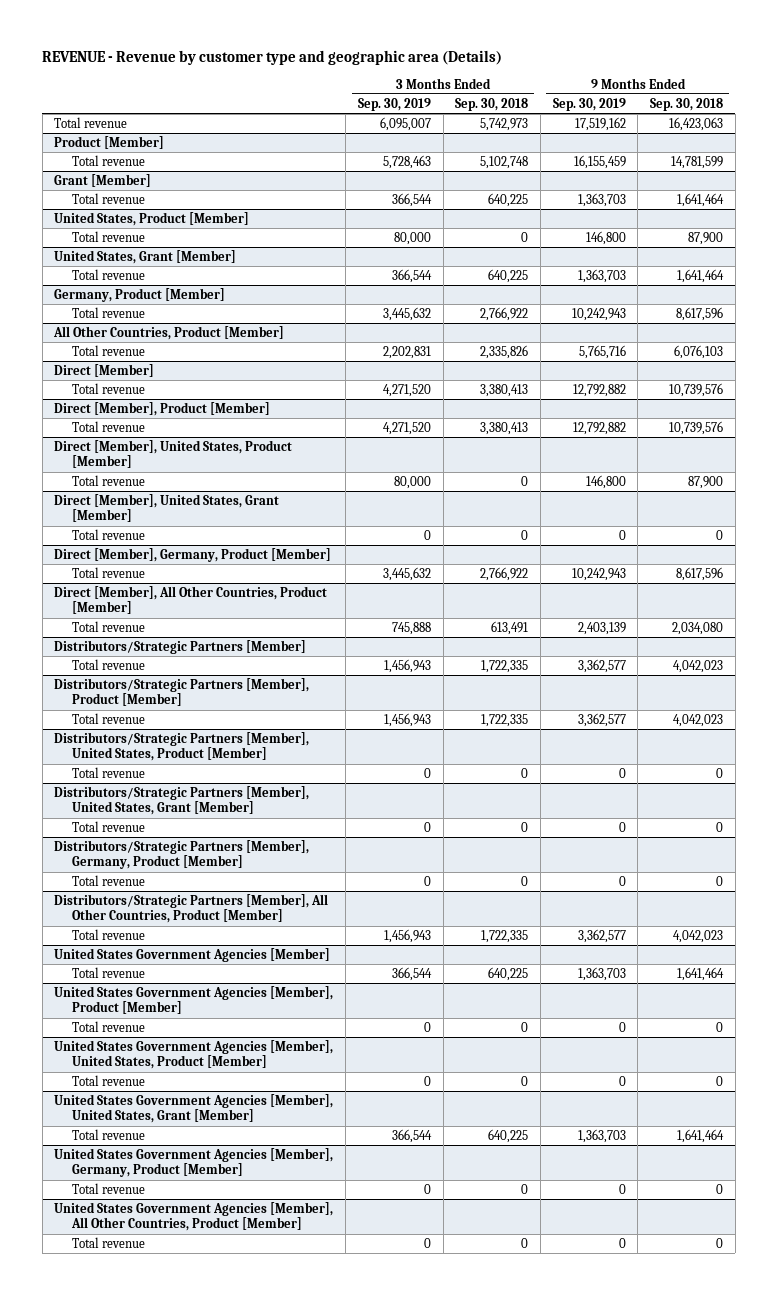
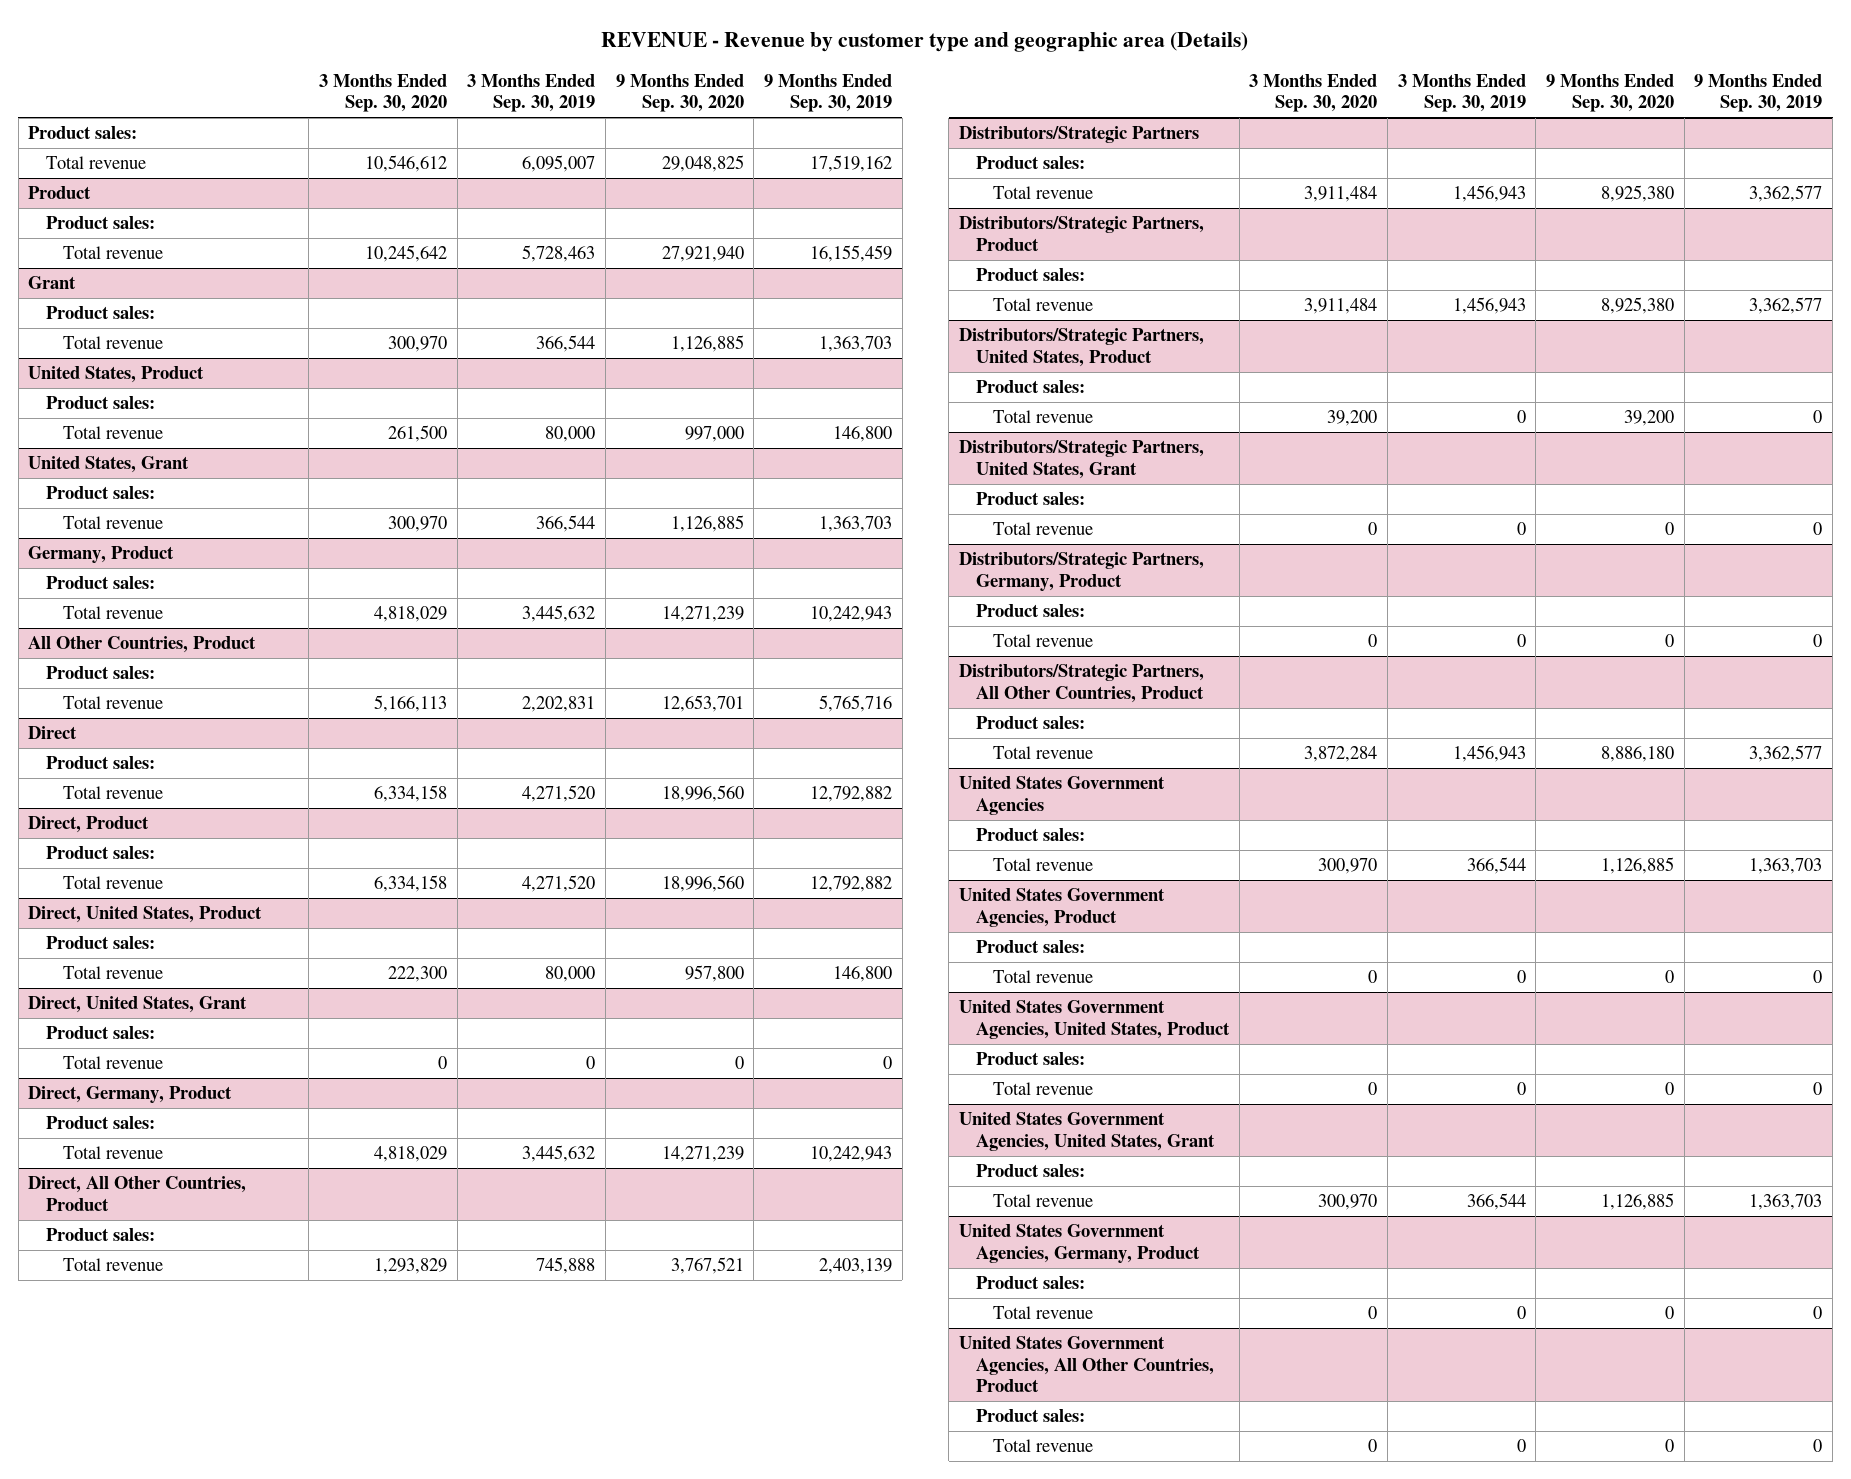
- | 3 Months Ended Sep. 30, 2019 | 3 Months Ended Sep. 30, 2018 | 9 Months Ended Sep. 30, 2019 | 9 Months Ended Sep. 30, 2018
+ | 3 Months Ended Sep. 30, 2020 | 3 Months Ended Sep. 30, 2019 | 9 Months Ended Sep. 30, 2020 | 9 Months Ended Sep. 30, 2019
+ Product sales:
- Product [Member]
+ Product
+ Product sales:
- Grant [Member]
+ Grant
+ Product sales:
- United States, Product [Member]
+ United States, Product
+ Product sales:
- United States, Grant [Member]
+ United States, Grant
+ Product sales:
- Germany, Product [Member]
+ Germany, Product
+ Product sales:
- All Other Countries, Product [Member]
+ All Other Countries, Product
+ Product sales:
- Direct [Member]
+ Direct
+ Product sales:
- Direct [Member], Product [Member]
+ Direct, Product
+ Product sales:
- Direct [Member], United States, Product [Member]
+ Direct, United States, Product
+ Product sales:
- Direct [Member], United States, Grant [Member]
+ Direct, United States, Grant
+ Product sales:
- Direct [Member], Germany, Product [Member]
+ Direct, Germany, Product
+ Product sales:
- Direct [Member], All Other Countries, Product [Member]
+ Direct, All Other Countries, Product
+ Product sales:
- Distributors/Strategic Partners [Member]
+ Distributors/Strategic Partners
+ Product sales:
- Distributors/Strategic Partners [Member], Product [Member]
+ Distributors/Strategic Partners, Product
+ Product sales:
- Distributors/Strategic Partners [Member], United States, Product [Member]
+ Distributors/Strategic Partners, United States, Product
+ Product sales:
- Distributors/Strategic Partners [Member], United States, Grant [Member]
+ Distributors/Strategic Partners, United States, Grant
+ Product sales:
- Distributors/Strategic Partners [Member], Germany, Product [Member]
+ Distributors/Strategic Partners, Germany, Product
+ Product sales:
- Distributors/Strategic Partners [Member], All Other Countries, Product [Member]
+ Distributors/Strategic Partners, All Other Countries, Product
+ Product sales:
- United States Government Agencies [Member]
+ United States Government Agencies
+ Product sales:
- United States Government Agencies [Member], Product [Member]
+ United States Government Agencies, Product
+ Product sales:
- United States Government Agencies [Member], United States, Product [Member]
+ United States Government Agencies, United States, Product
+ Product sales:
- United States Government Agencies [Member], United States, Grant [Member]
+ United States Government Agencies, United States, Grant
+ Product sales:
- United States Government Agencies [Member], Germany, Product [Member]
+ United States Government Agencies, Germany, Product
+ Product sales:
- United States Government Agencies [Member], All Other Countries, Product [Member]
+ United States Government Agencies, All Other Countries, Product
+ Product sales:

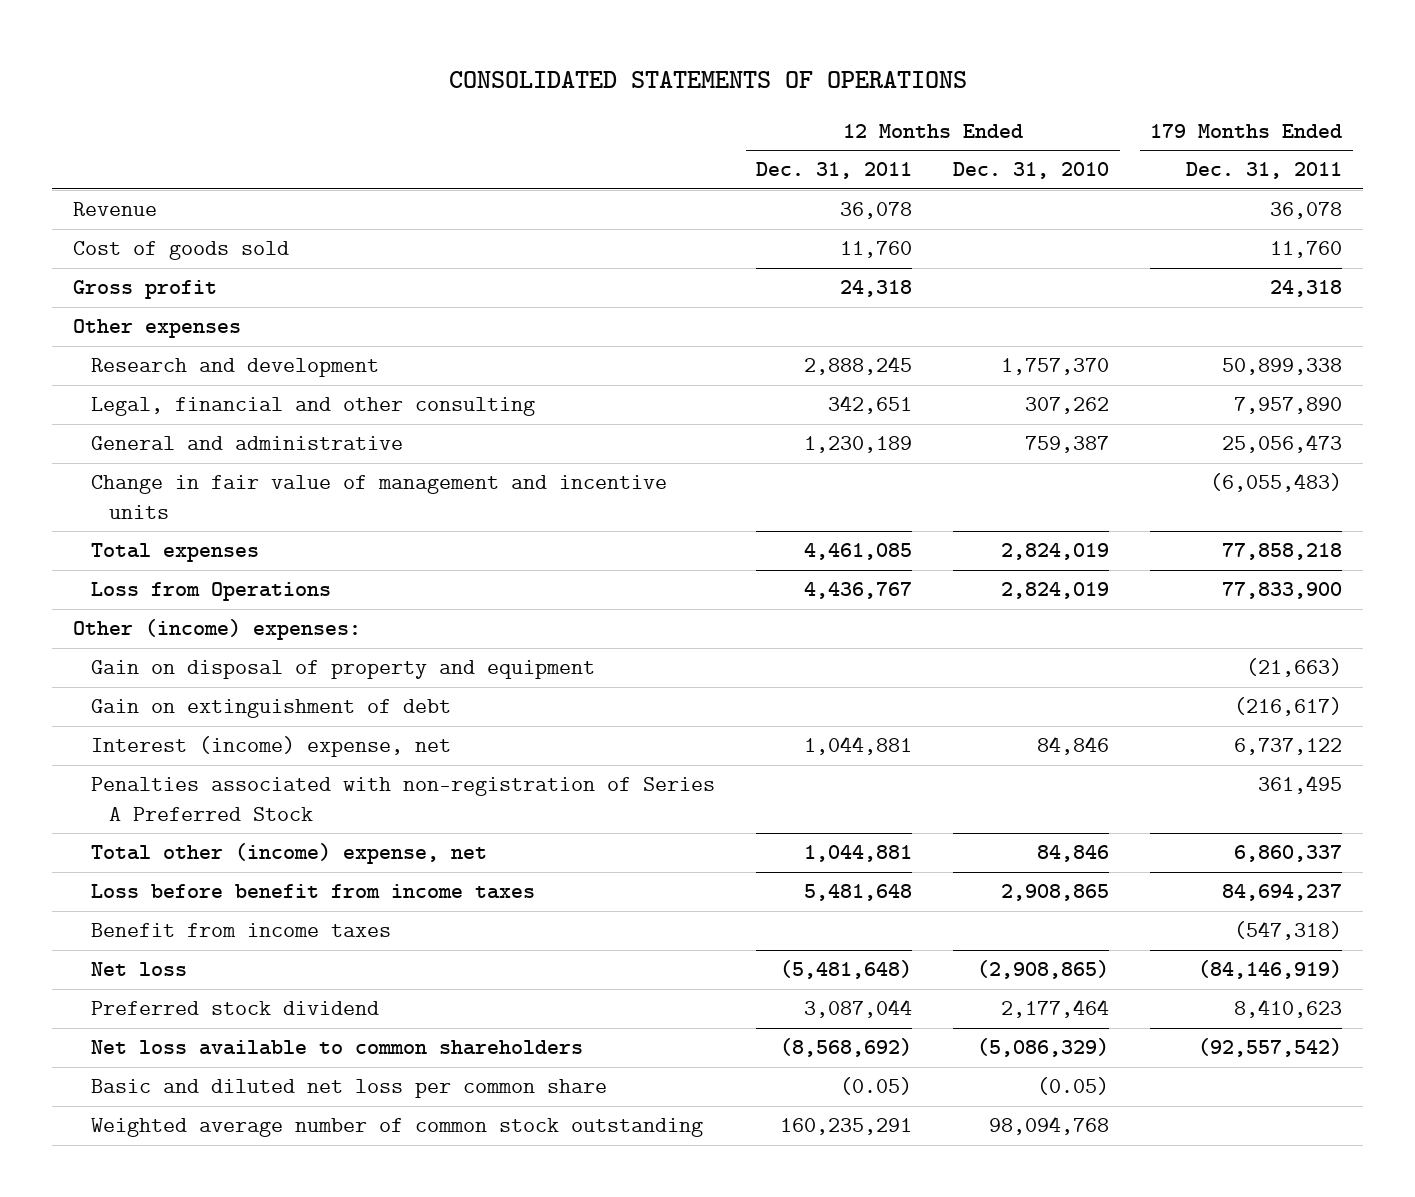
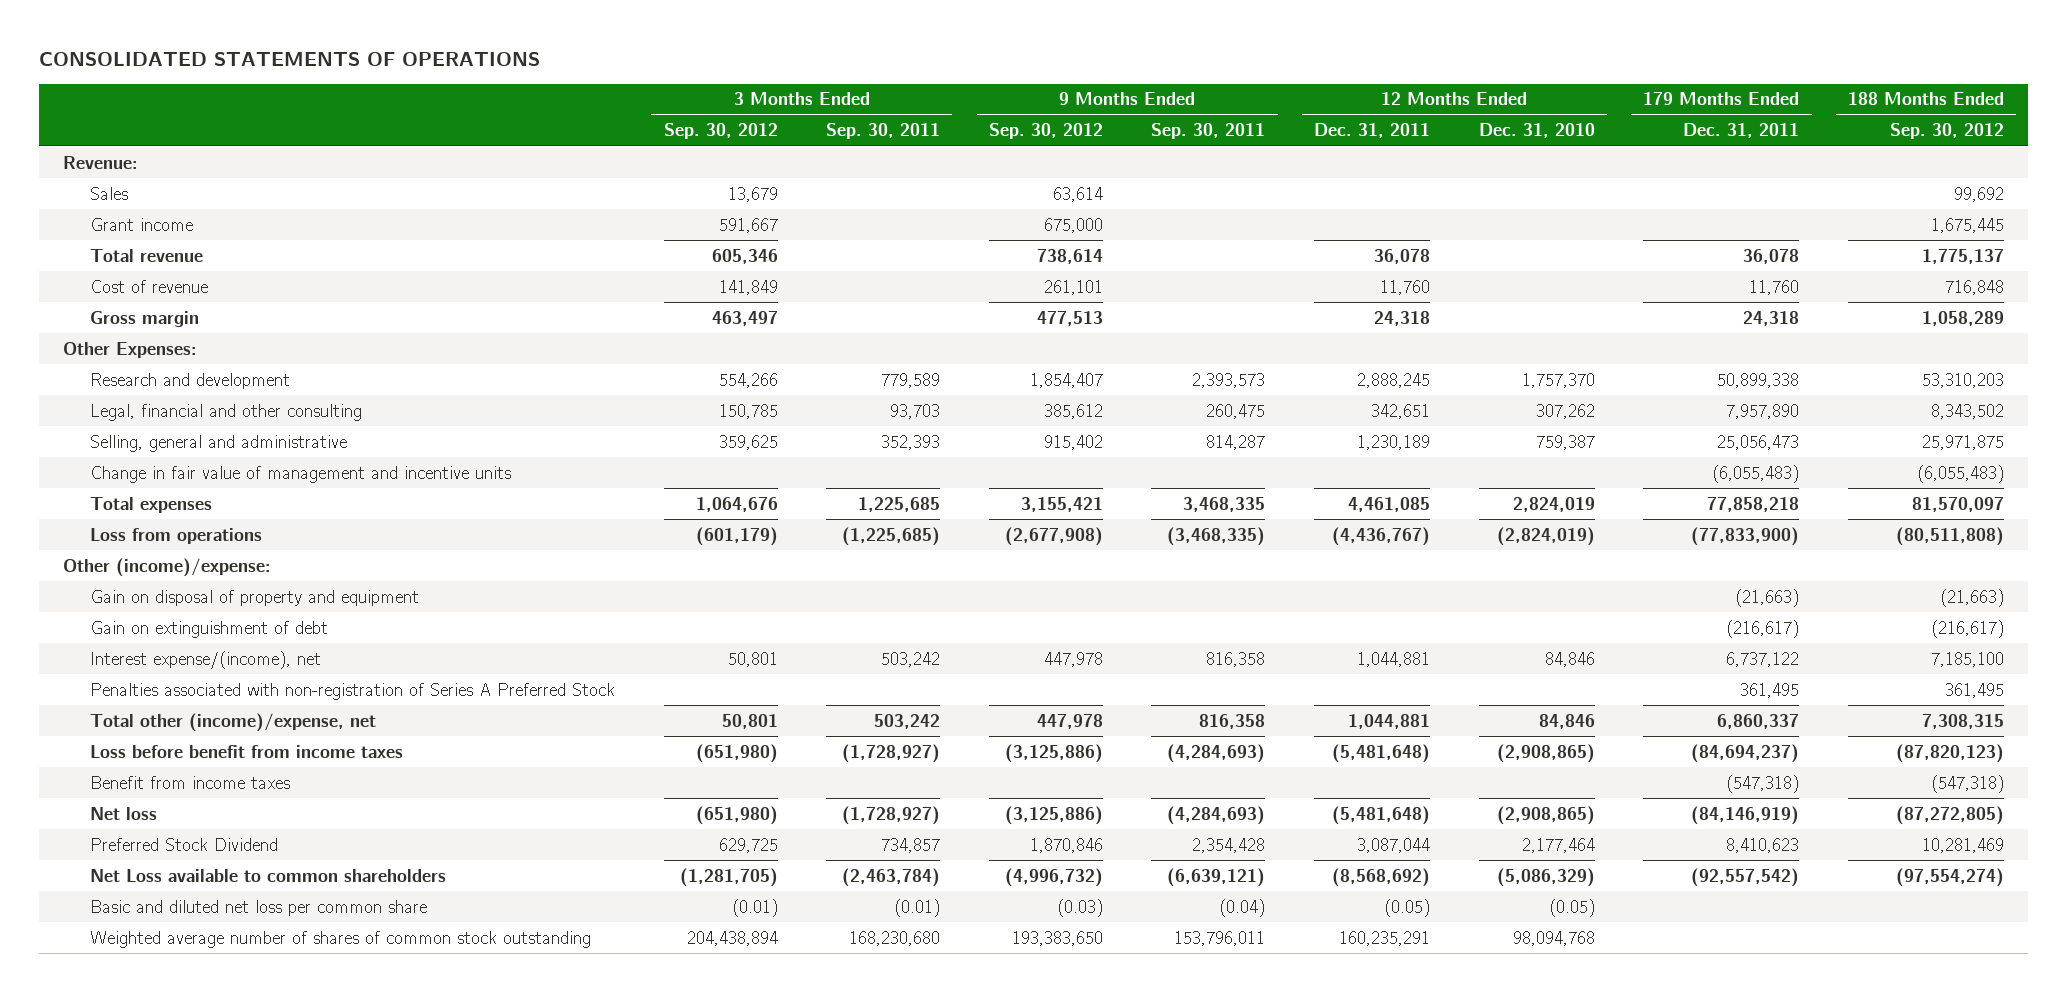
- | 12 Months Ended Dec. 31, 2011 | 12 Months Ended Dec. 31, 2010 | 179 Months Ended Dec. 31, 2011
+ | 3 Months Ended Sep. 30, 2012 | 3 Months Ended Sep. 30, 2011 | 9 Months Ended Sep. 30, 2012 | 9 Months Ended Sep. 30, 2011 | 12 Months Ended Dec. 31, 2011 | 12 Months Ended Dec. 31, 2010 | 179 Months Ended Dec. 31, 2011 | 188 Months Ended Sep. 30, 2012
- Revenue | 36,078 | | 36,078
- Cost of goods sold | 11,760 | | 11,760
- Gross profit | 24,318 | | 24,318
- Other expenses
+ Revenue:
+ Sales | 13,679 | | 63,614 | | | | | 99,692
+ Grant income | 591,667 | | 675,000 | | | | | 1,675,445
+ Total revenue | 605,346 | | 738,614 | | 36,078 | | 36,078 | 1,775,137
+ Cost of revenue | 141,849 | | 261,101 | | 11,760 | | 11,760 | 716,848
+ Gross margin | 463,497 | | 477,513 | | 24,318 | | 24,318 | 1,058,289
+ Other Expenses:
- General and administrative | 1,230,189 | 759,387 | 25,056,473
+ Selling, general and administrative | 359,625 | 352,393 | 915,402 | 814,287 | 1,230,189 | 759,387 | 25,056,473 | 25,971,875
- Loss from Operations | 4,436,767 | 2,824,019 | 77,833,900
- Other (income) expenses:
+ Loss from operations | (601,179) | (1,225,685) | (2,677,908) | (3,468,335) | (4,436,767) | (2,824,019) | (77,833,900) | (80,511,808)
+ Other (income)/expense:
- Interest (income) expense, net | 1,044,881 | 84,846 | 6,737,122
+ Interest expense/(income), net | 50,801 | 503,242 | 447,978 | 816,358 | 1,044,881 | 84,846 | 6,737,122 | 7,185,100
- Total other (income) expense, net | 1,044,881 | 84,846 | 6,860,337
- Loss before benefit from income taxes | 5,481,648 | 2,908,865 | 84,694,237
+ Total other (income)/expense, net | 50,801 | 503,242 | 447,978 | 816,358 | 1,044,881 | 84,846 | 6,860,337 | 7,308,315
+ Loss before benefit from income taxes | (651,980) | (1,728,927) | (3,125,886) | (4,284,693) | (5,481,648) | (2,908,865) | (84,694,237) | (87,820,123)
- Preferred stock dividend | 3,087,044 | 2,177,464 | 8,410,623
- Net loss available to common shareholders | (8,568,692) | (5,086,329) | (92,557,542)
+ Preferred Stock Dividend | 629,725 | 734,857 | 1,870,846 | 2,354,428 | 3,087,044 | 2,177,464 | 8,410,623 | 10,281,469
+ Net Loss available to common shareholders | (1,281,705) | (2,463,784) | (4,996,732) | (6,639,121) | (8,568,692) | (5,086,329) | (92,557,542) | (97,554,274)
- Weighted average number of common stock outstanding | 160,235,291 | 98,094,768 |
+ Weighted average number of shares of common stock outstanding | 204,438,894 | 168,230,680 | 193,383,650 | 153,796,011 | 160,235,291 | 98,094,768 | |

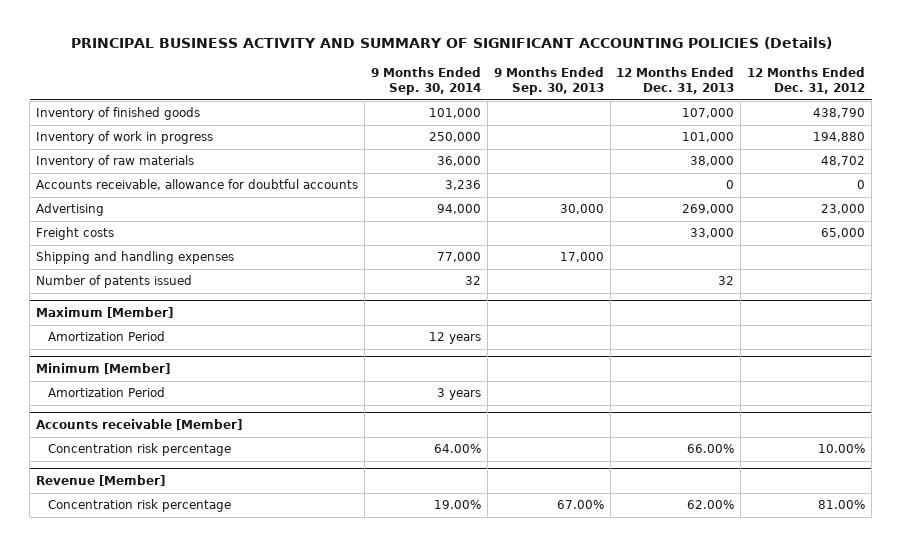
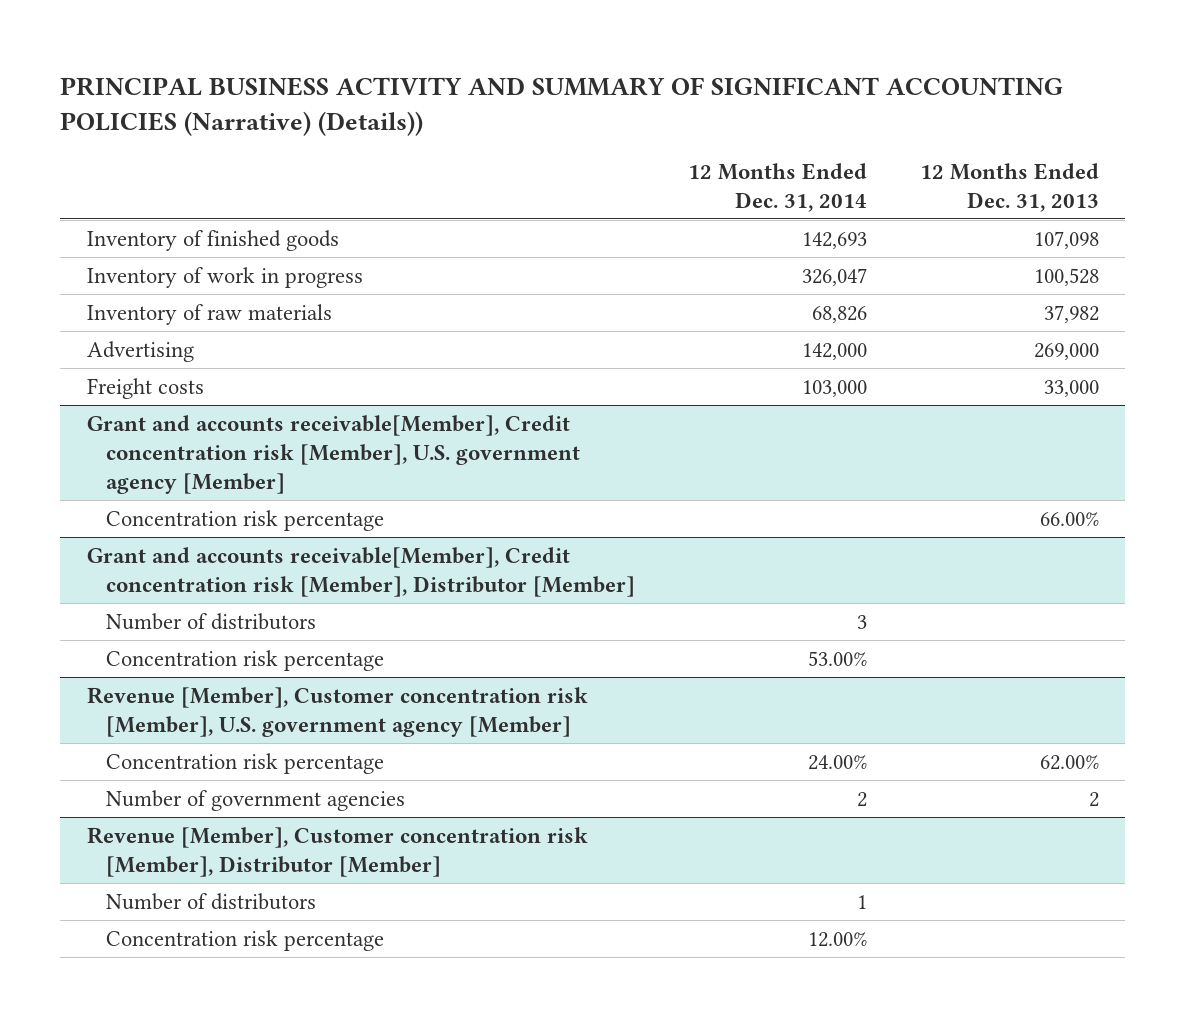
- PRINCIPAL BUSINESS ACTIVITY AND SUMMARY OF SIGNIFICANT ACCOUNTING POLICIES (Details)
+ PRINCIPAL BUSINESS ACTIVITY AND SUMMARY OF SIGNIFICANT ACCOUNTING POLICIES (Narrative) (Details))
- | 9 Months Ended Sep. 30, 2014 | 9 Months Ended Sep. 30, 2013 | 12 Months Ended Dec. 31, 2013 | 12 Months Ended Dec. 31, 2012
+ | 12 Months Ended Dec. 31, 2014 | 12 Months Ended Dec. 31, 2013
- Inventory of finished goods | 101,000 | | 107,000 | 438,790
- Inventory of work in progress | 250,000 | | 101,000 | 194,880
- Inventory of raw materials | 36,000 | | 38,000 | 48,702
- Accounts receivable, allowance for doubtful accounts | 3,236 | | 0 | 0
+ Inventory of finished goods | 142,693 | 107,098
+ Inventory of work in progress | 326,047 | 100,528
+ Inventory of raw materials | 68,826 | 37,982
- Shipping and handling expenses | 77,000 | 17,000 | |
- Number of patents issued | 32 | | 32 |
- Maximum [Member]
- Amortization Period | 12 years | | |
- Minimum [Member]
- Amortization Period | 3 years | | |
- Accounts receivable [Member]
+ Grant and accounts receivable[Member], Credit concentration risk [Member], U.S. government agency [Member]
- Revenue [Member]
+ Grant and accounts receivable[Member], Credit concentration risk [Member], Distributor [Member]
+ Number of distributors | 3 |
+ Concentration risk percentage | 53.00% |
+ Revenue [Member], Customer concentration risk [Member], U.S. government agency [Member]
+ Number of government agencies | 2 | 2
+ Revenue [Member], Customer concentration risk [Member], Distributor [Member]
+ Number of distributors | 1 |
+ Concentration risk percentage | 12.00% |

